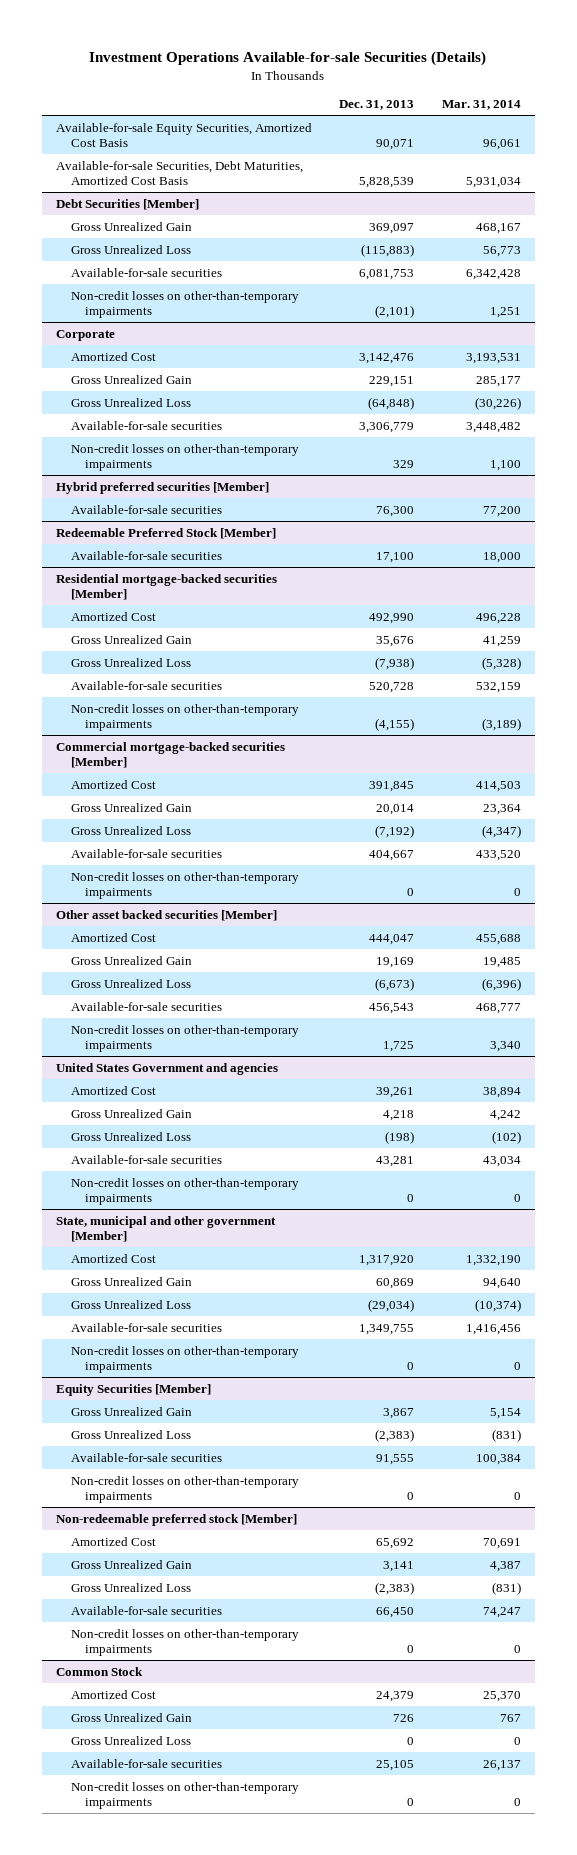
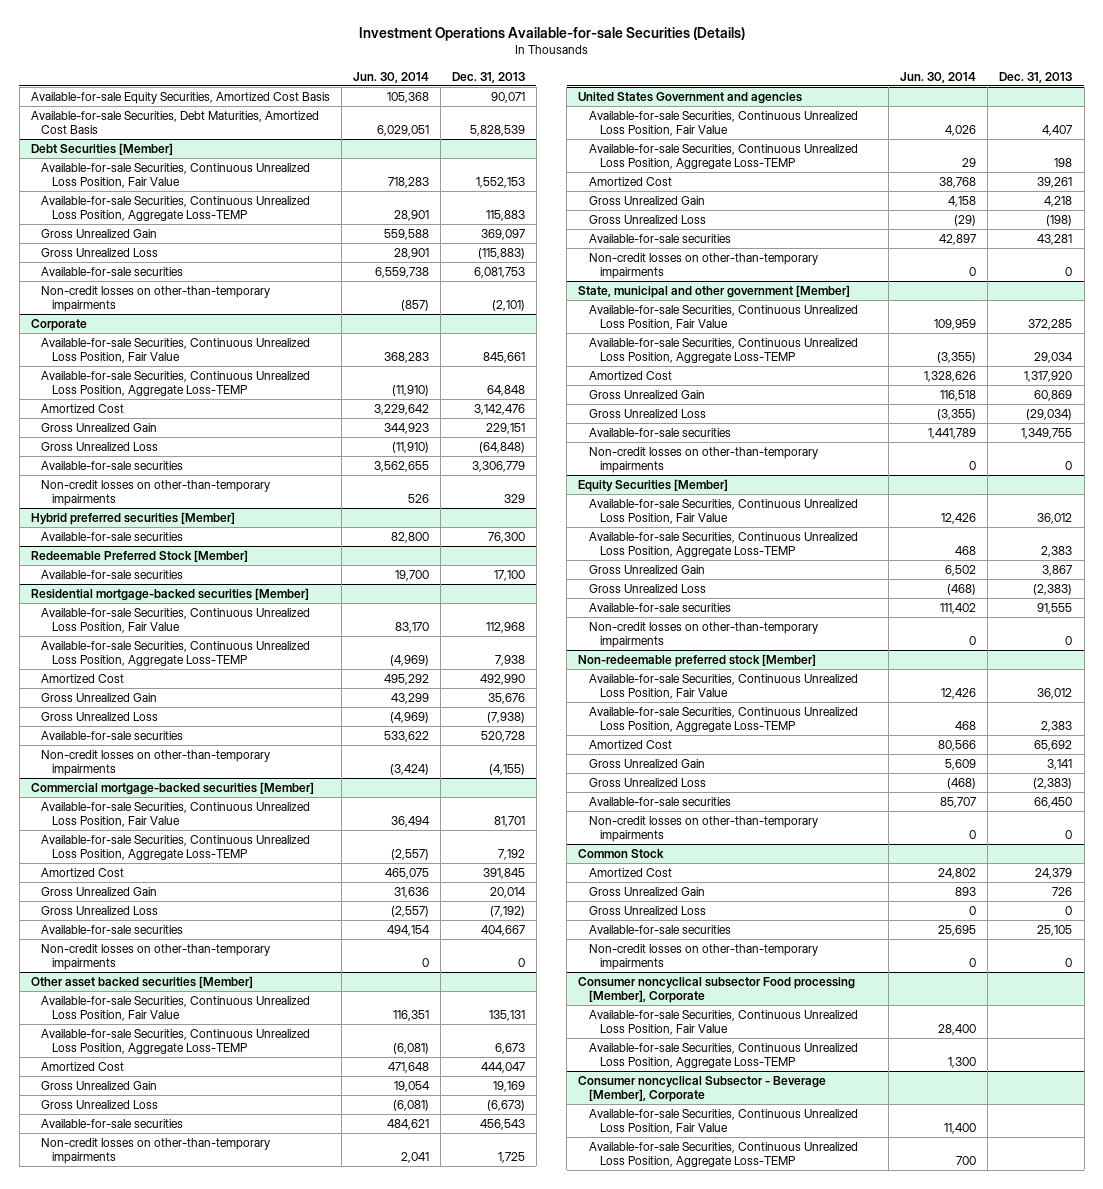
- | Dec. 31, 2013 | Mar. 31, 2014
+ | Jun. 30, 2014 | Dec. 31, 2013
@ Debt Securities [Member]
+ Available-for-sale Securities, Continuous Unrealized Loss Position, Fair Value | 718,283 | 1,552,153
+ Available-for-sale Securities, Continuous Unrealized Loss Position, Aggregate Loss-TEMP | 28,901 | 115,883
@ Corporate
+ Available-for-sale Securities, Continuous Unrealized Loss Position, Fair Value | 368,283 | 845,661
+ Available-for-sale Securities, Continuous Unrealized Loss Position, Aggregate Loss-TEMP | (11,910) | 64,848
@ Residential mortgage-backed securities [Member]
+ Available-for-sale Securities, Continuous Unrealized Loss Position, Fair Value | 83,170 | 112,968
+ Available-for-sale Securities, Continuous Unrealized Loss Position, Aggregate Loss-TEMP | (4,969) | 7,938
@ Commercial mortgage-backed securities [Member]
+ Available-for-sale Securities, Continuous Unrealized Loss Position, Fair Value | 36,494 | 81,701
+ Available-for-sale Securities, Continuous Unrealized Loss Position, Aggregate Loss-TEMP | (2,557) | 7,192
@ Other asset backed securities [Member]
+ Available-for-sale Securities, Continuous Unrealized Loss Position, Fair Value | 116,351 | 135,131
+ Available-for-sale Securities, Continuous Unrealized Loss Position, Aggregate Loss-TEMP | (6,081) | 6,673
@ United States Government and agencies
+ Available-for-sale Securities, Continuous Unrealized Loss Position, Fair Value | 4,026 | 4,407
+ Available-for-sale Securities, Continuous Unrealized Loss Position, Aggregate Loss-TEMP | 29 | 198
@ State, municipal and other government [Member]
+ Available-for-sale Securities, Continuous Unrealized Loss Position, Fair Value | 109,959 | 372,285
+ Available-for-sale Securities, Continuous Unrealized Loss Position, Aggregate Loss-TEMP | (3,355) | 29,034
@ Equity Securities [Member]
+ Available-for-sale Securities, Continuous Unrealized Loss Position, Fair Value | 12,426 | 36,012
+ Available-for-sale Securities, Continuous Unrealized Loss Position, Aggregate Loss-TEMP | 468 | 2,383
@ Non-redeemable preferred stock [Member]
+ Available-for-sale Securities, Continuous Unrealized Loss Position, Fair Value | 12,426 | 36,012
+ Available-for-sale Securities, Continuous Unrealized Loss Position, Aggregate Loss-TEMP | 468 | 2,383
+ Consumer noncyclical subsector Food processing [Member], Corporate
+ Available-for-sale Securities, Continuous Unrealized Loss Position, Fair Value | 28,400 |
+ Available-for-sale Securities, Continuous Unrealized Loss Position, Aggregate Loss-TEMP | 1,300 |
+ Consumer noncyclical Subsector - Beverage [Member], Corporate
+ Available-for-sale Securities, Continuous Unrealized Loss Position, Fair Value | 11,400 |
+ Available-for-sale Securities, Continuous Unrealized Loss Position, Aggregate Loss-TEMP | 700 |

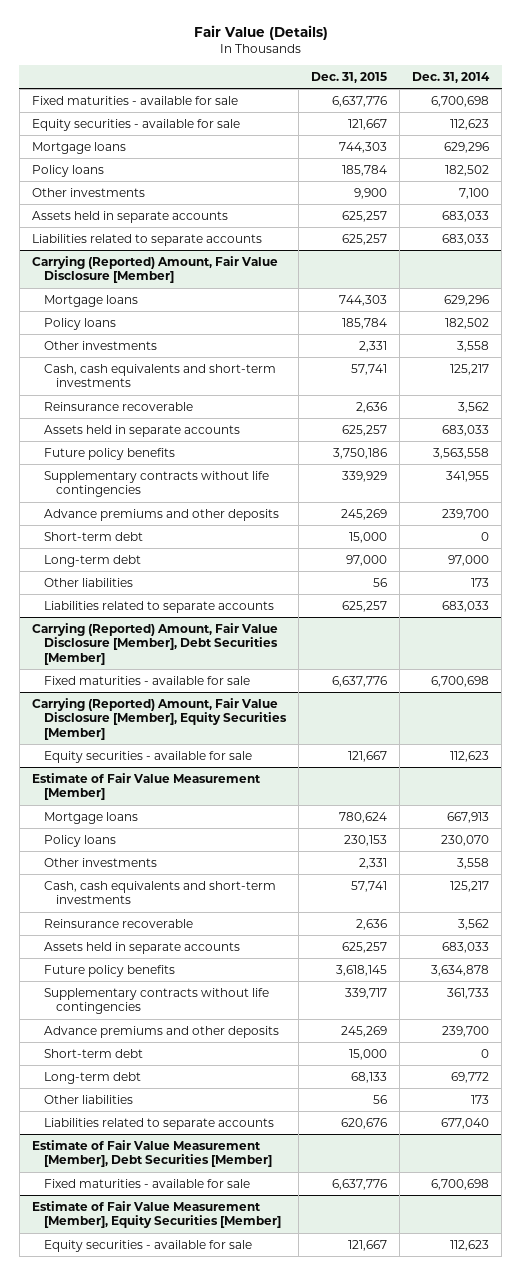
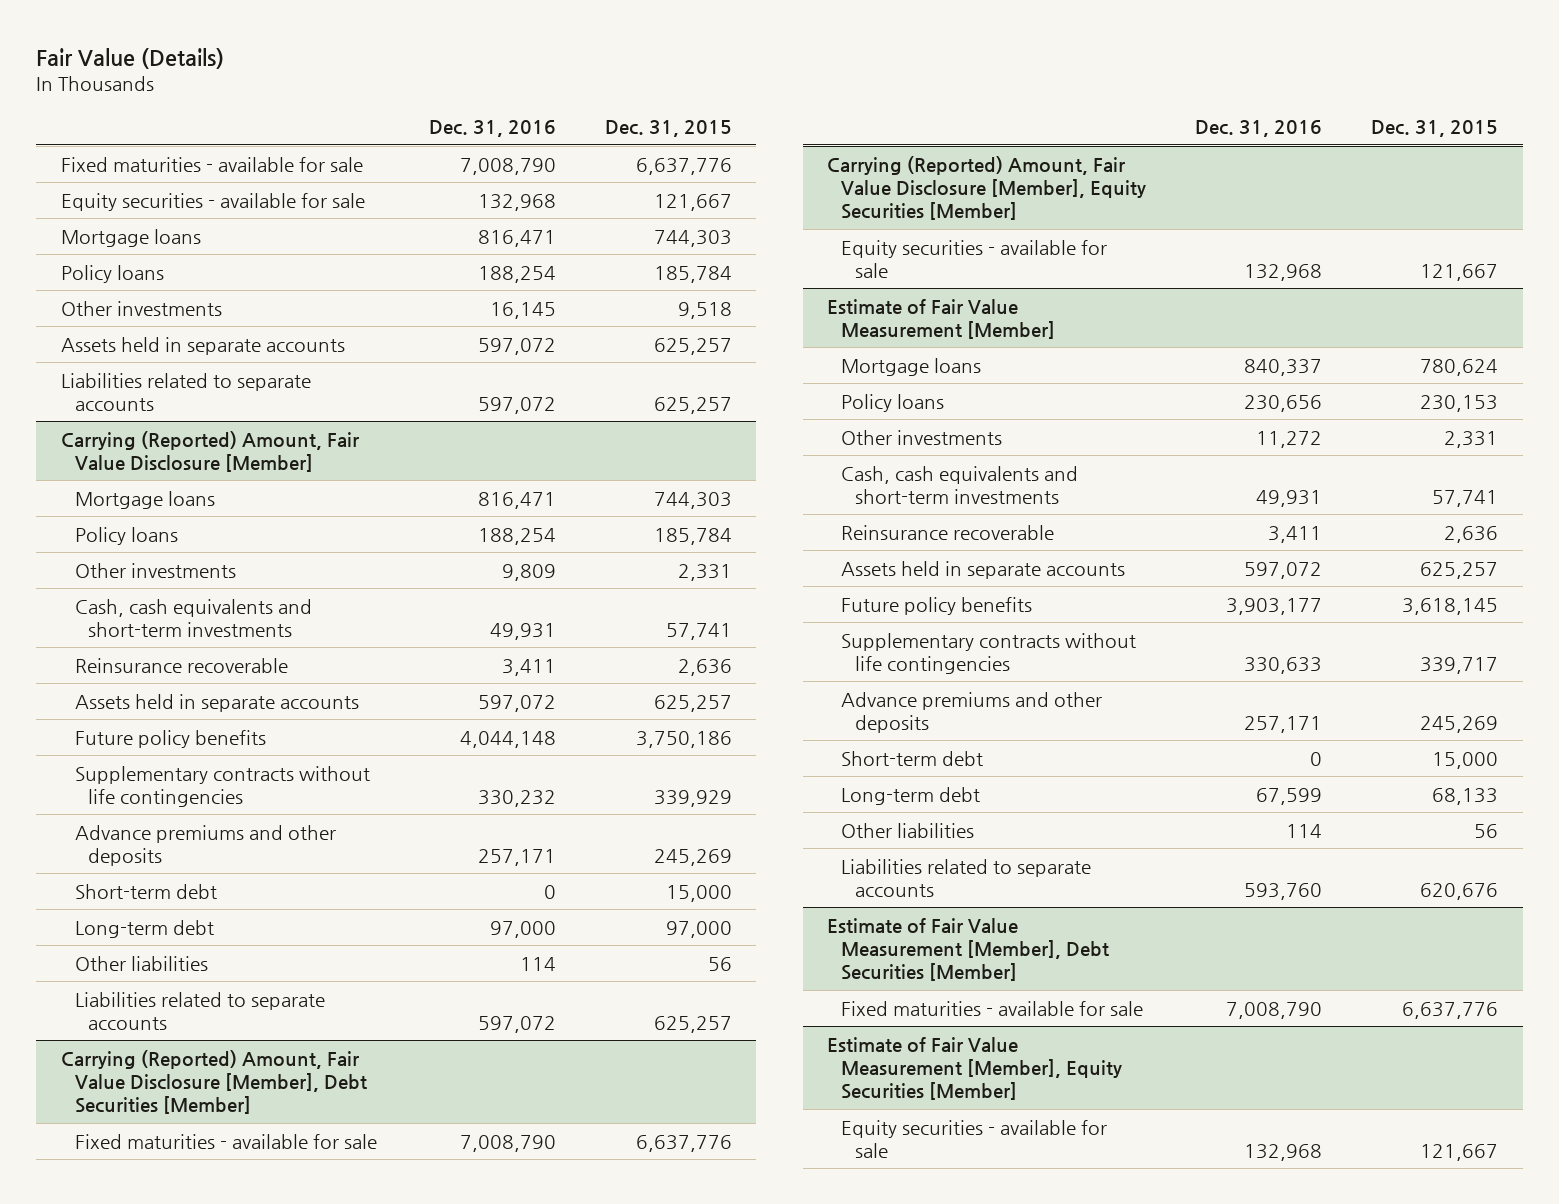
- | Dec. 31, 2015 | Dec. 31, 2014
+ | Dec. 31, 2016 | Dec. 31, 2015
- Other investments | 9,900 | 7,100
+ Other investments | 16,145 | 9,518

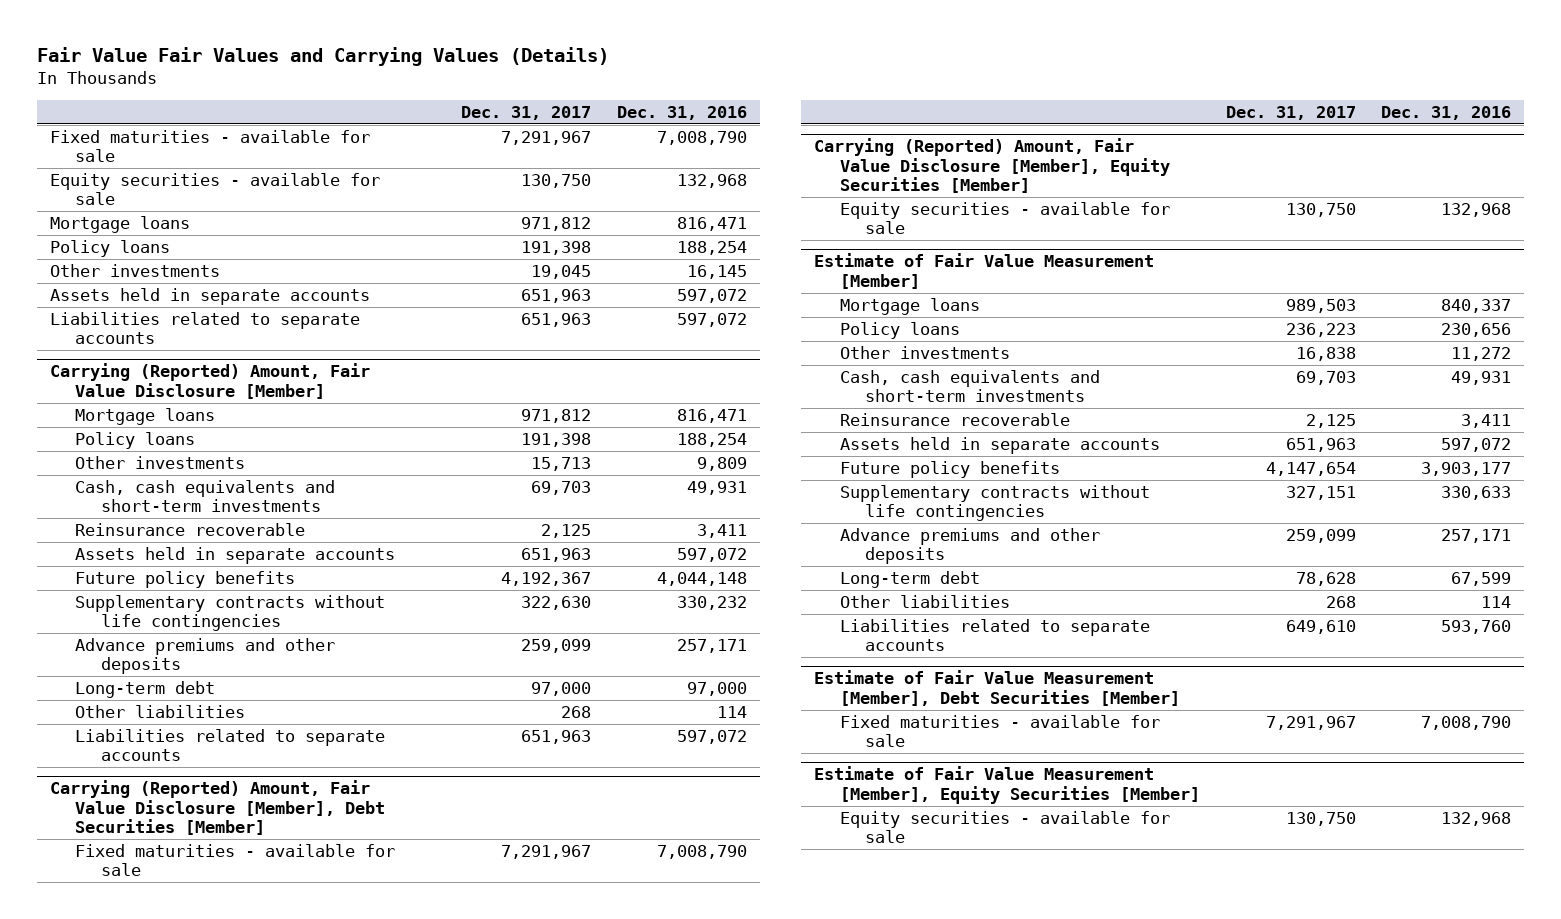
- Fair Value (Details)
+ Fair Value Fair Values and Carrying Values (Details)
- | Dec. 31, 2016 | Dec. 31, 2015
+ | Dec. 31, 2017 | Dec. 31, 2016
@ Carrying (Reported) Amount, Fair Value Disclosure [Member]
- Short-term debt | 0 | 15,000
@ Estimate of Fair Value Measurement [Member]
- Short-term debt | 0 | 15,000

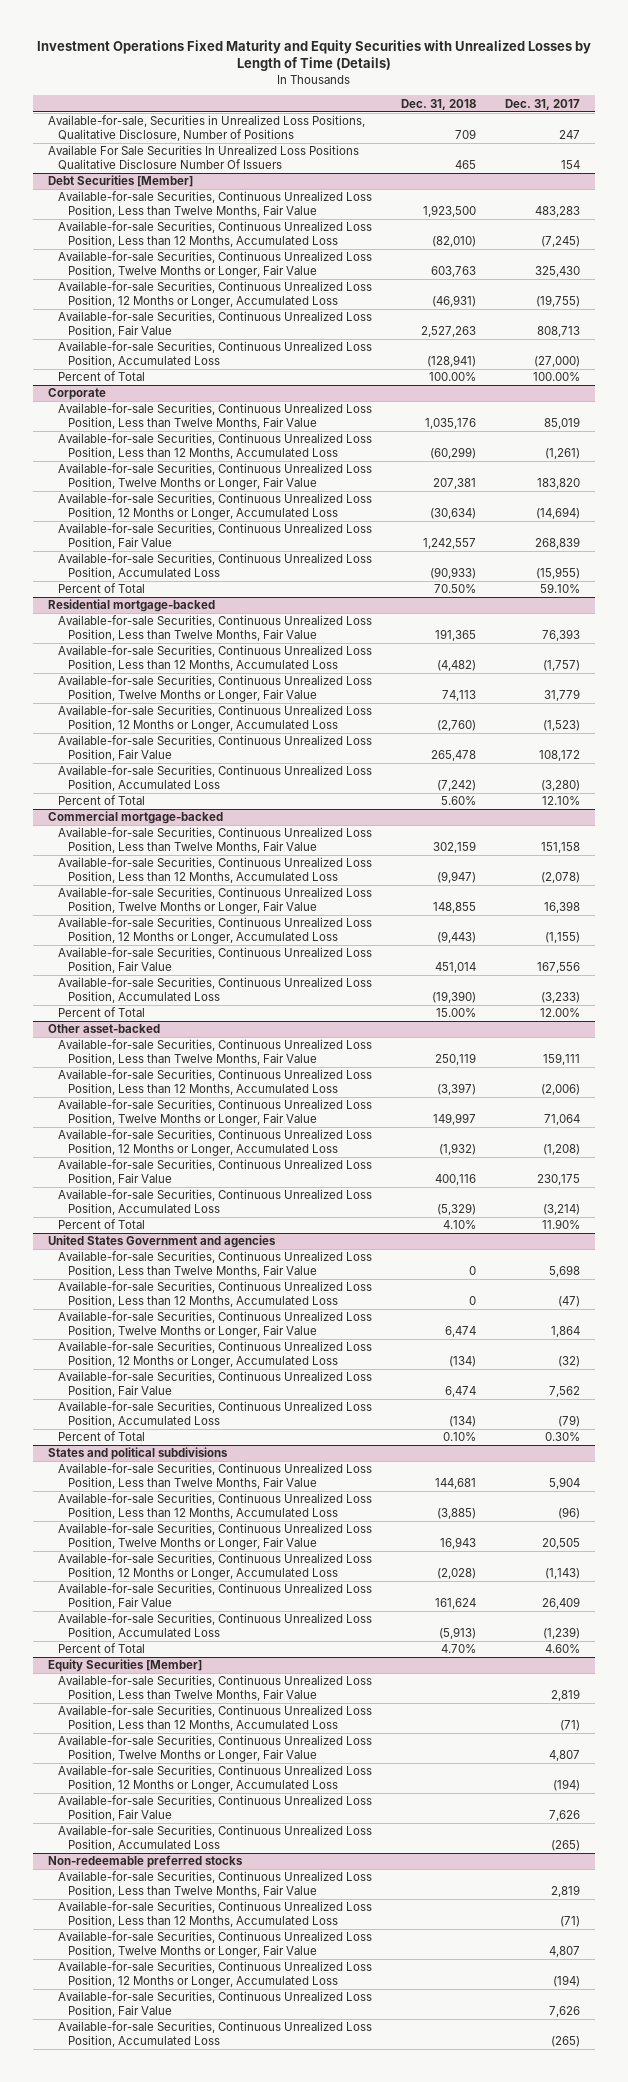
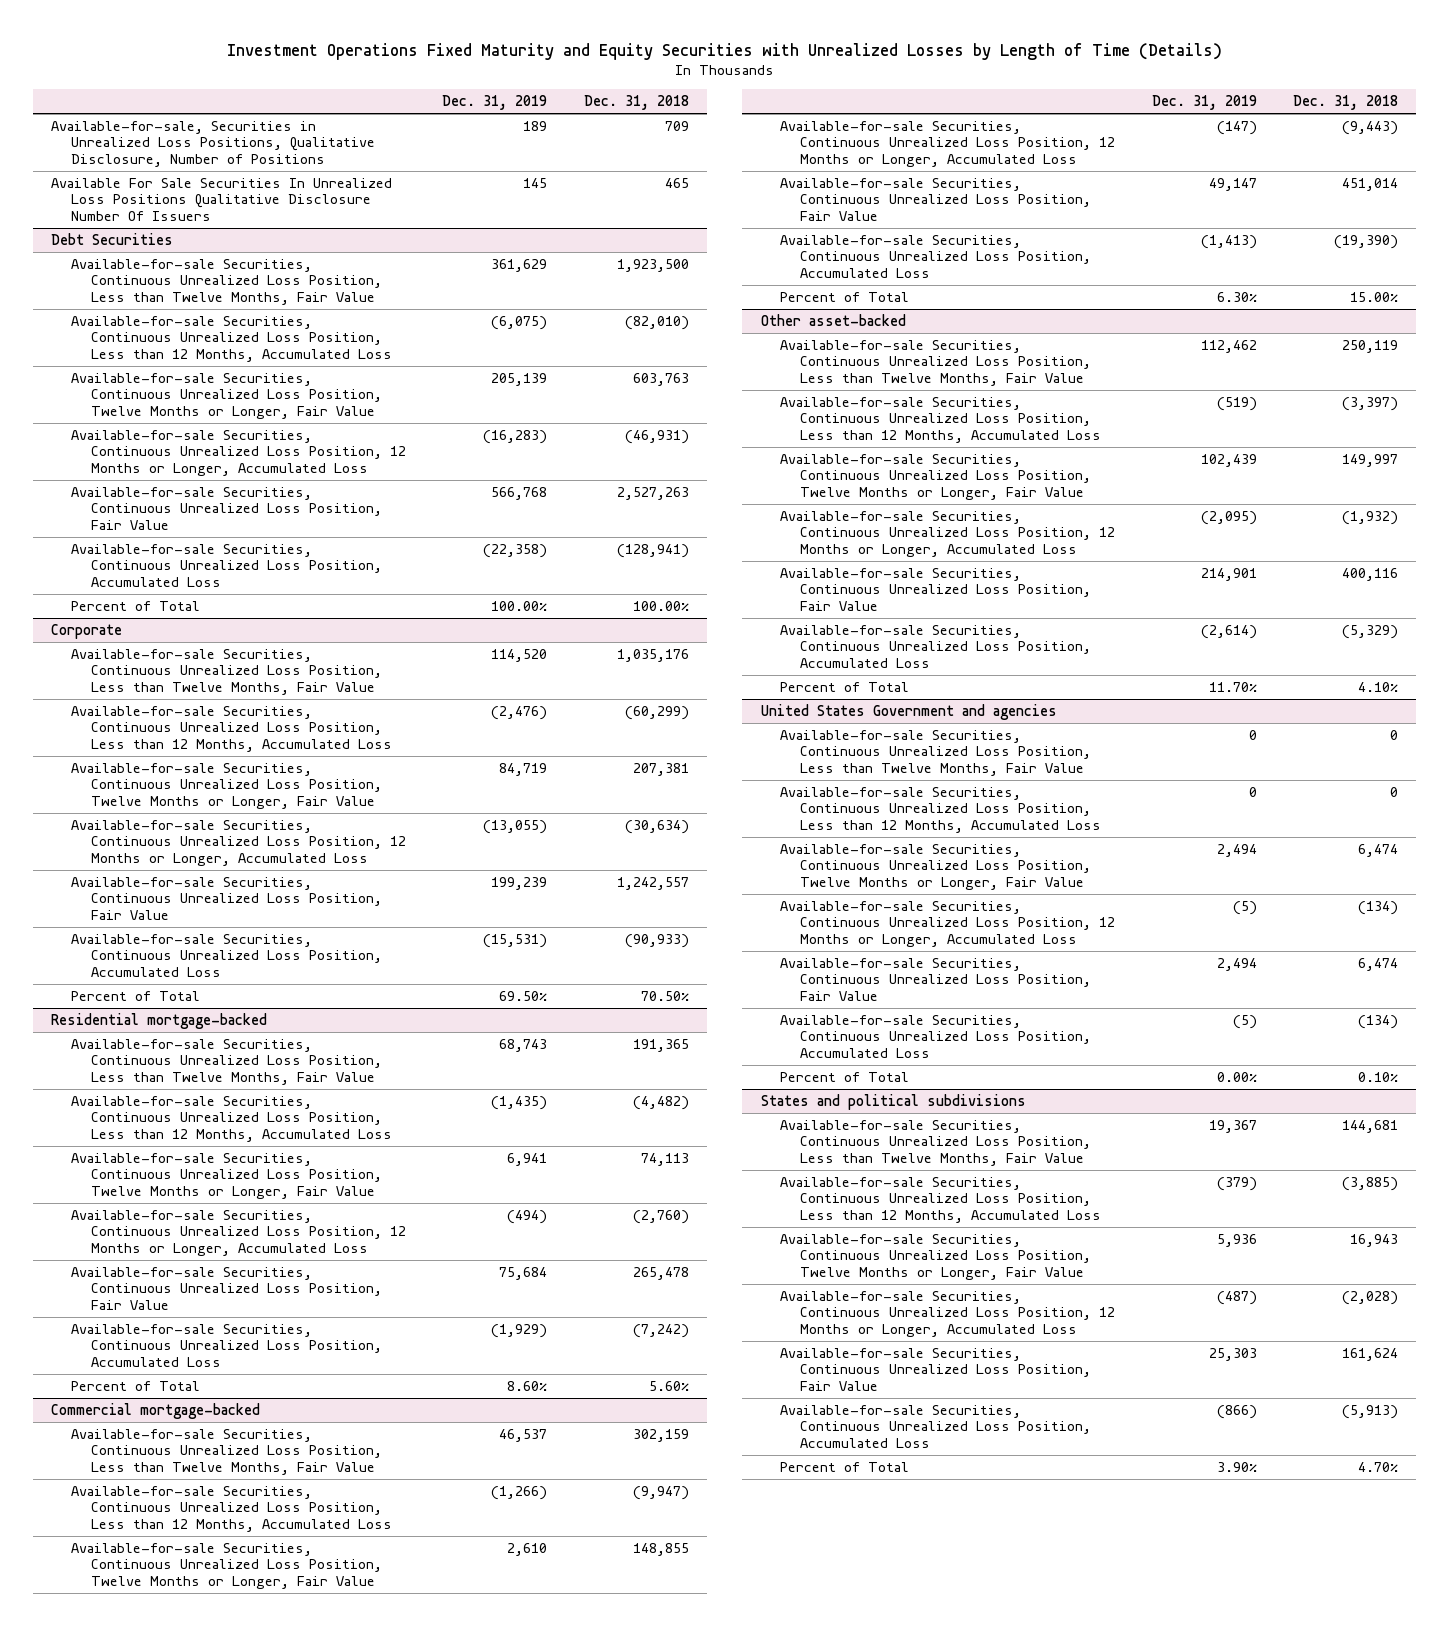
- | Dec. 31, 2018 | Dec. 31, 2017
+ | Dec. 31, 2019 | Dec. 31, 2018
- Debt Securities [Member]
+ Debt Securities
- Equity Securities [Member]
- Available-for-sale Securities, Continuous Unrealized Loss Position, Less than Twelve Months, Fair Value | | 2,819
- Available-for-sale Securities, Continuous Unrealized Loss Position, Less than 12 Months, Accumulated Loss | | (71)
- Available-for-sale Securities, Continuous Unrealized Loss Position, Twelve Months or Longer, Fair Value | | 4,807
- Available-for-sale Securities, Continuous Unrealized Loss Position, 12 Months or Longer, Accumulated Loss | | (194)
- Available-for-sale Securities, Continuous Unrealized Loss Position, Fair Value | | 7,626
- Available-for-sale Securities, Continuous Unrealized Loss Position, Accumulated Loss | | (265)
- Non-redeemable preferred stocks
- Available-for-sale Securities, Continuous Unrealized Loss Position, Less than Twelve Months, Fair Value | | 2,819
- Available-for-sale Securities, Continuous Unrealized Loss Position, Less than 12 Months, Accumulated Loss | | (71)
- Available-for-sale Securities, Continuous Unrealized Loss Position, Twelve Months or Longer, Fair Value | | 4,807
- Available-for-sale Securities, Continuous Unrealized Loss Position, 12 Months or Longer, Accumulated Loss | | (194)
- Available-for-sale Securities, Continuous Unrealized Loss Position, Fair Value | | 7,626
- Available-for-sale Securities, Continuous Unrealized Loss Position, Accumulated Loss | | (265)

